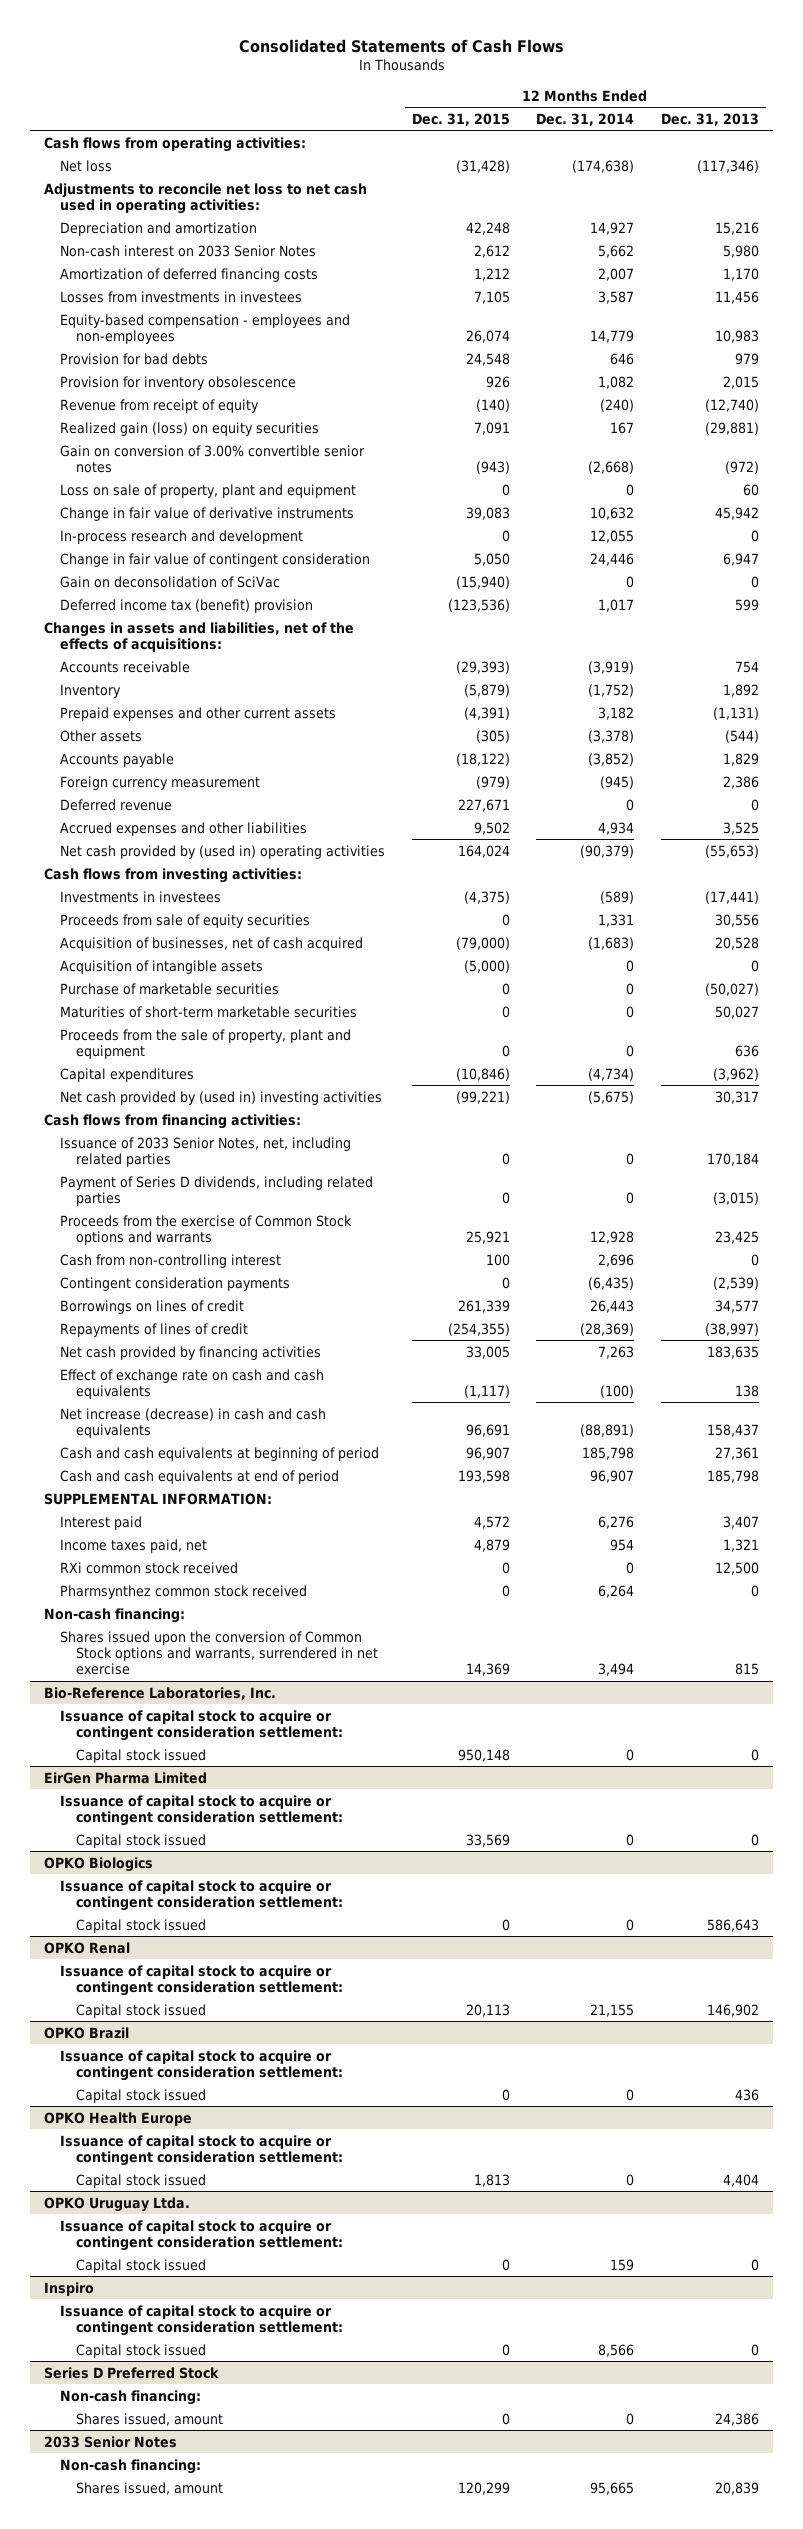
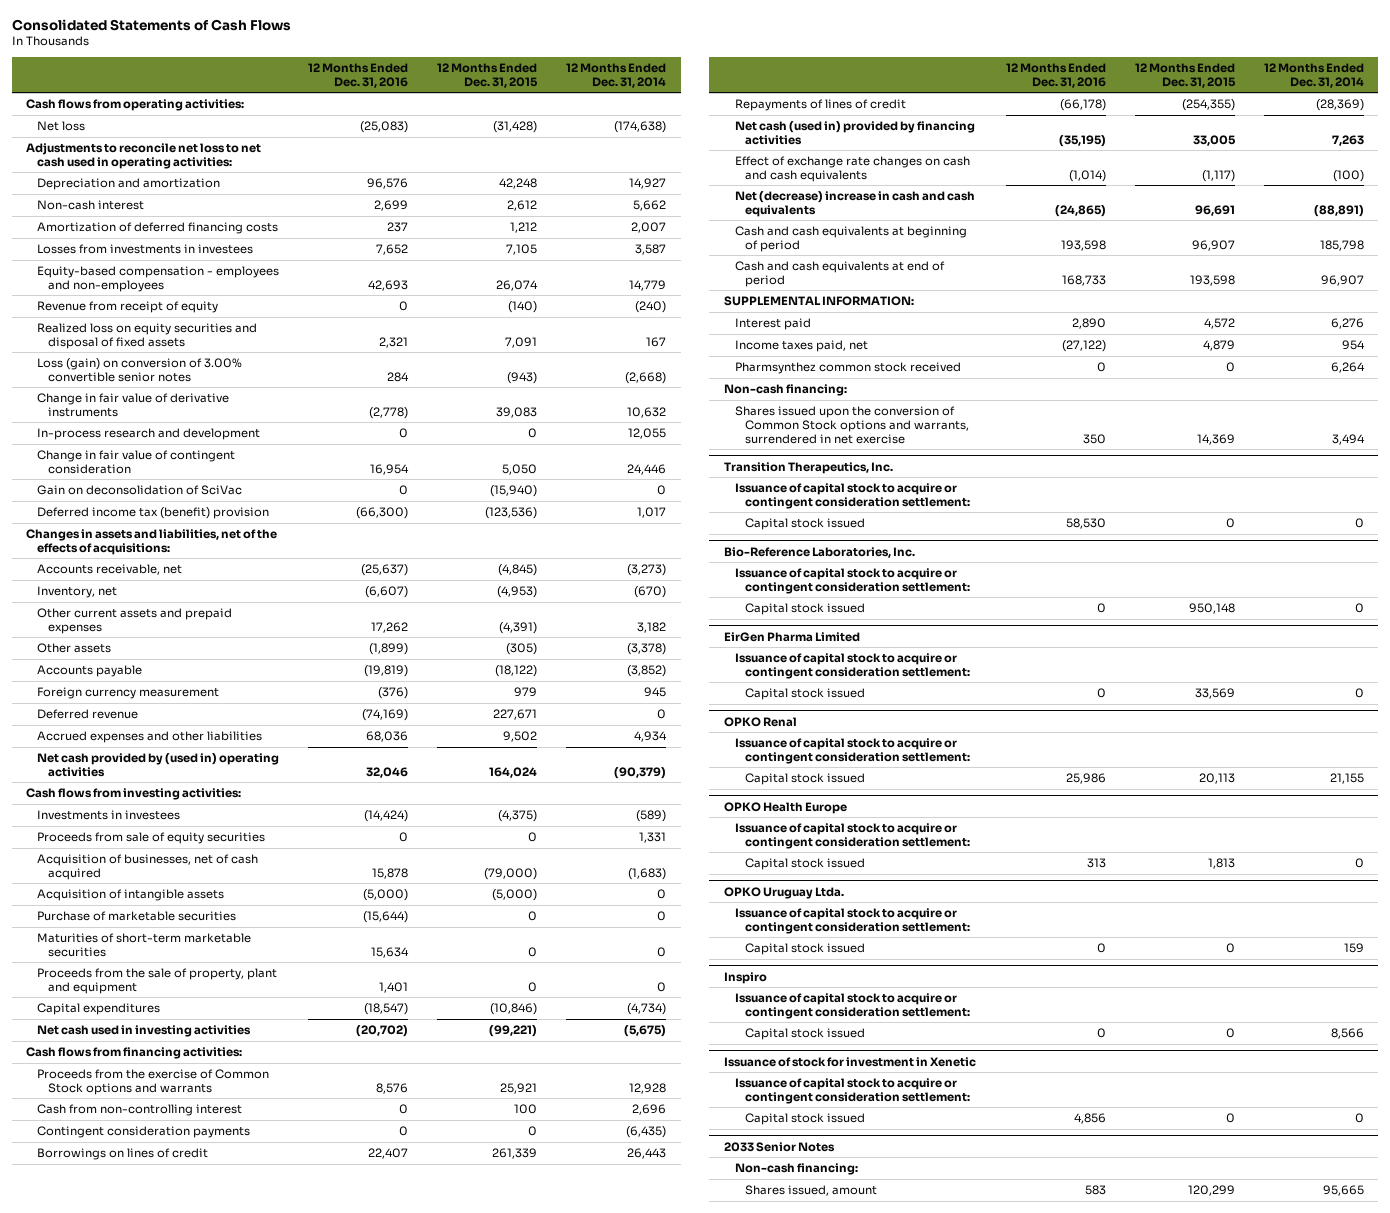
- | 12 Months Ended Dec. 31, 2015 | 12 Months Ended Dec. 31, 2014 | 12 Months Ended Dec. 31, 2013
+ | 12 Months Ended Dec. 31, 2016 | 12 Months Ended Dec. 31, 2015 | 12 Months Ended Dec. 31, 2014
- Non-cash interest on 2033 Senior Notes | 2,612 | 5,662 | 5,980
+ Non-cash interest | 2,699 | 2,612 | 5,662
- Provision for bad debts | 24,548 | 646 | 979
- Provision for inventory obsolescence | 926 | 1,082 | 2,015
- Realized gain (loss) on equity securities | 7,091 | 167 | (29,881)
- Gain on conversion of 3.00% convertible senior notes | (943) | (2,668) | (972)
- Loss on sale of property, plant and equipment | 0 | 0 | 60
+ Realized loss on equity securities and disposal of fixed assets | 2,321 | 7,091 | 167
+ Loss (gain) on conversion of 3.00% convertible senior notes | 284 | (943) | (2,668)
- Accounts receivable | (29,393) | (3,919) | 754
- Inventory | (5,879) | (1,752) | 1,892
- Prepaid expenses and other current assets | (4,391) | 3,182 | (1,131)
+ Accounts receivable, net | (25,637) | (4,845) | (3,273)
+ Inventory, net | (6,607) | (4,953) | (670)
+ Other current assets and prepaid expenses | 17,262 | (4,391) | 3,182
- Foreign currency measurement | (979) | (945) | 2,386
+ Foreign currency measurement | (376) | 979 | 945
- Net cash provided by (used in) investing activities | (99,221) | (5,675) | 30,317
+ Net cash used in investing activities | (20,702) | (99,221) | (5,675)
- Issuance of 2033 Senior Notes, net, including related parties | 0 | 0 | 170,184
- Payment of Series D dividends, including related parties | 0 | 0 | (3,015)
- Net cash provided by financing activities | 33,005 | 7,263 | 183,635
- Effect of exchange rate on cash and cash equivalents | (1,117) | (100) | 138
- Net increase (decrease) in cash and cash equivalents | 96,691 | (88,891) | 158,437
+ Net cash (used in) provided by financing activities | (35,195) | 33,005 | 7,263
+ Effect of exchange rate changes on cash and cash equivalents | (1,014) | (1,117) | (100)
+ Net (decrease) increase in cash and cash equivalents | (24,865) | 96,691 | (88,891)
- RXi common stock received | 0 | 0 | 12,500
+ Transition Therapeutics, Inc.
+ Issuance of capital stock to acquire or contingent consideration settlement:
+ Capital stock issued | 58,530 | 0 | 0
- OPKO Biologics
- Issuance of capital stock to acquire or contingent consideration settlement:
- Capital stock issued | 0 | 0 | 586,643
- OPKO Brazil
- Issuance of capital stock to acquire or contingent consideration settlement:
- Capital stock issued | 0 | 0 | 436
- Series D Preferred Stock
- Non-cash financing:
- Shares issued, amount | 0 | 0 | 24,386
+ Issuance of stock for investment in Xenetic
+ Issuance of capital stock to acquire or contingent consideration settlement:
+ Capital stock issued | 4,856 | 0 | 0

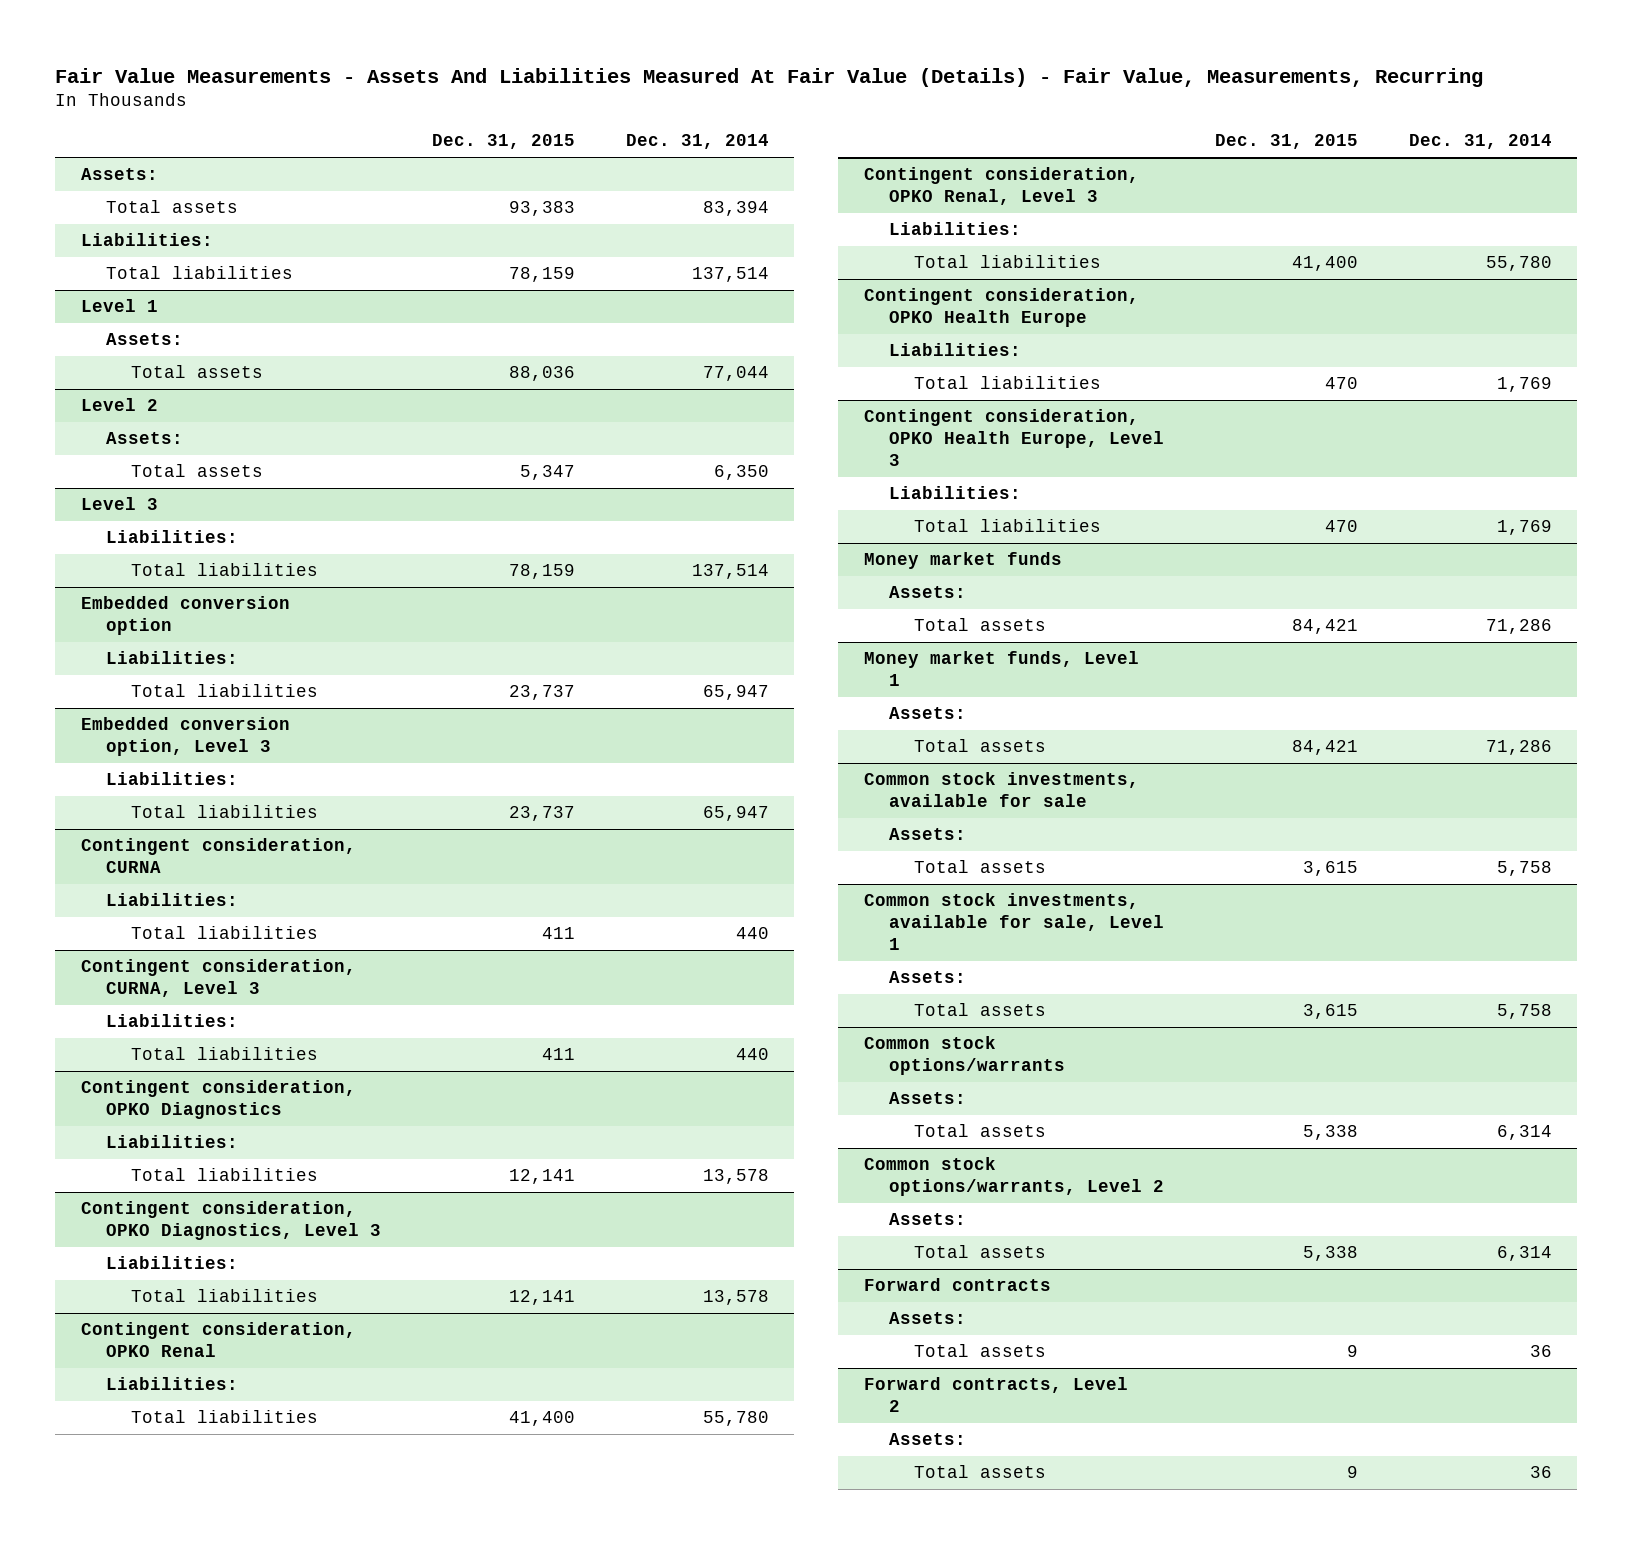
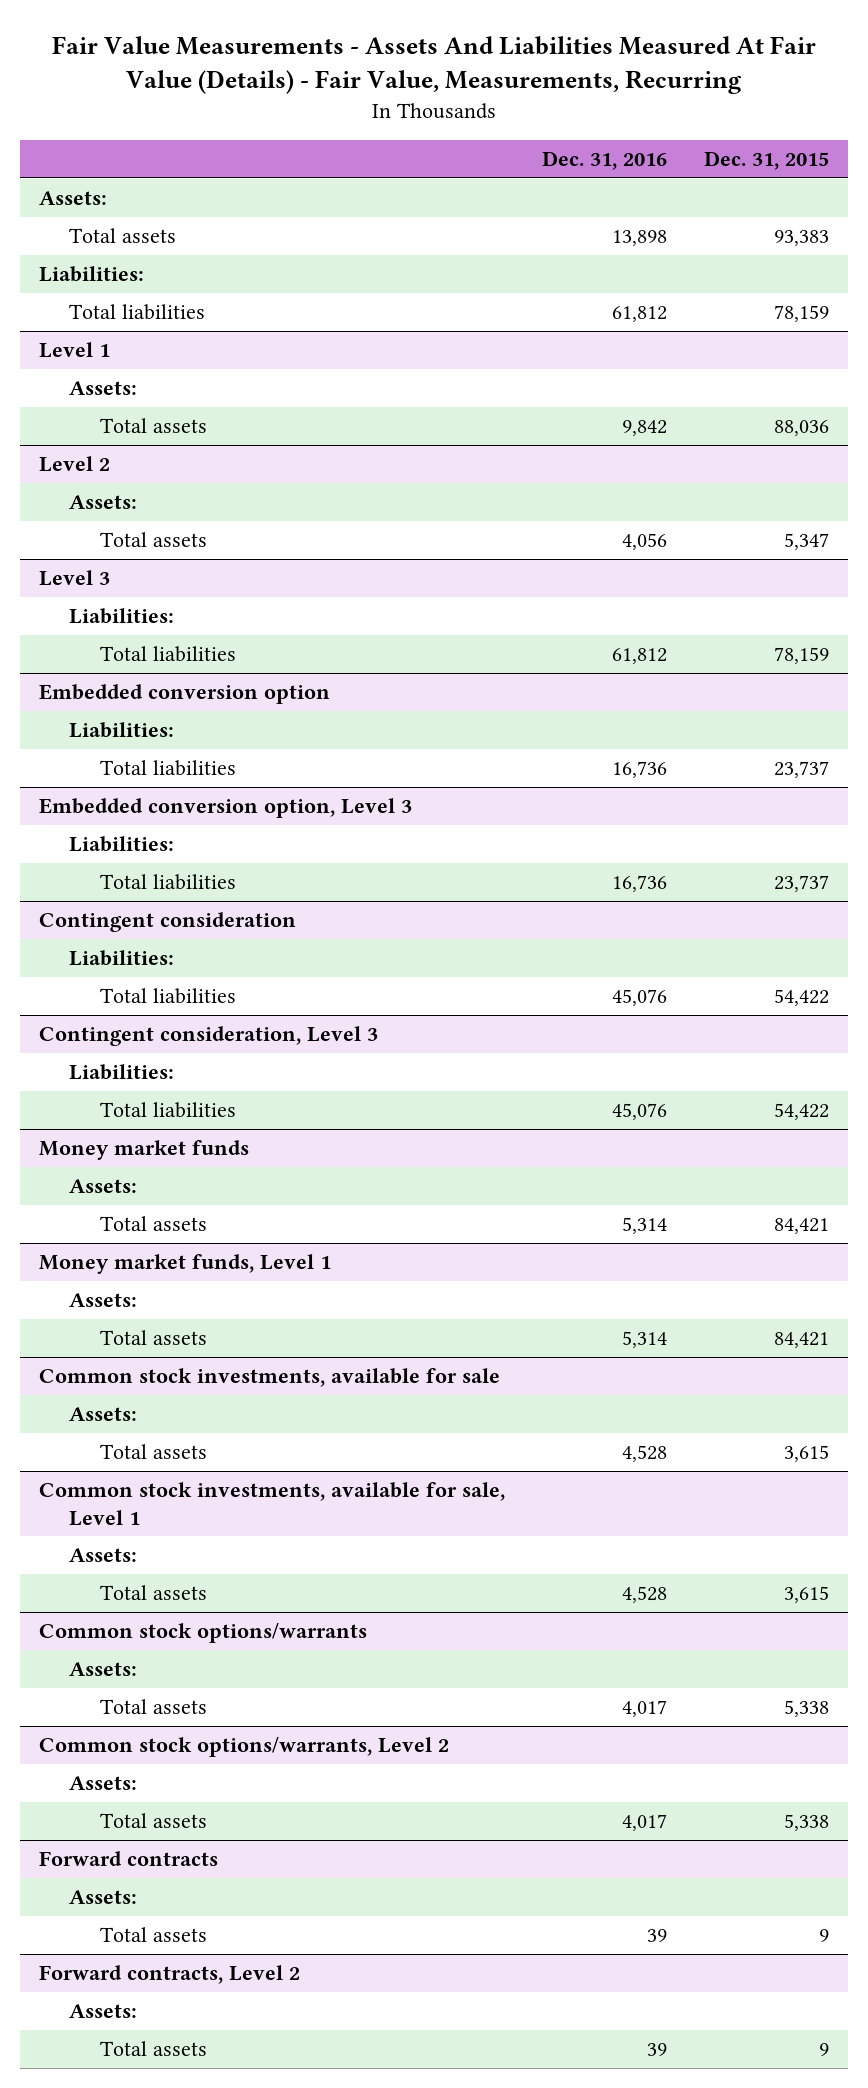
- | Dec. 31, 2015 | Dec. 31, 2014
+ | Dec. 31, 2016 | Dec. 31, 2015
- Contingent consideration, CURNA
- Liabilities:
- Total liabilities | 411 | 440
- Contingent consideration, CURNA, Level 3
- Liabilities:
- Total liabilities | 411 | 440
- Contingent consideration, OPKO Diagnostics
- Liabilities:
- Total liabilities | 12,141 | 13,578
- Contingent consideration, OPKO Diagnostics, Level 3
- Liabilities:
- Total liabilities | 12,141 | 13,578
- Contingent consideration, OPKO Renal
- Liabilities:
- Total liabilities | 41,400 | 55,780
- Contingent consideration, OPKO Renal, Level 3
- Liabilities:
- Total liabilities | 41,400 | 55,780
- Contingent consideration, OPKO Health Europe
+ Contingent consideration
- Total liabilities | 470 | 1,769
- Contingent consideration, OPKO Health Europe, Level 3
+ Total liabilities | 45,076 | 54,422
+ Contingent consideration, Level 3
- Total liabilities | 470 | 1,769
+ Total liabilities | 45,076 | 54,422

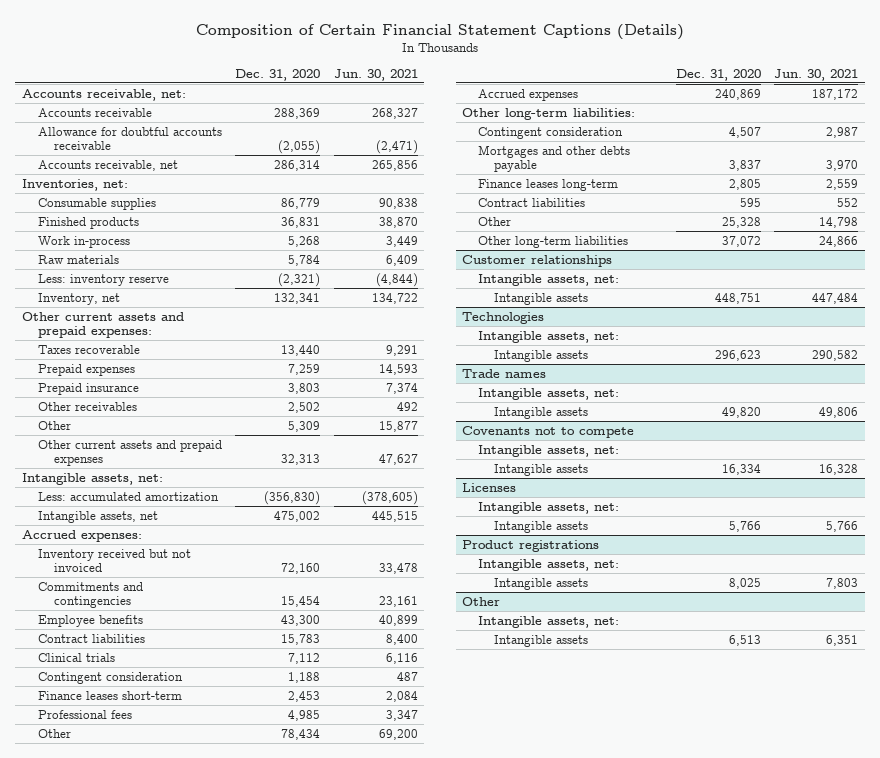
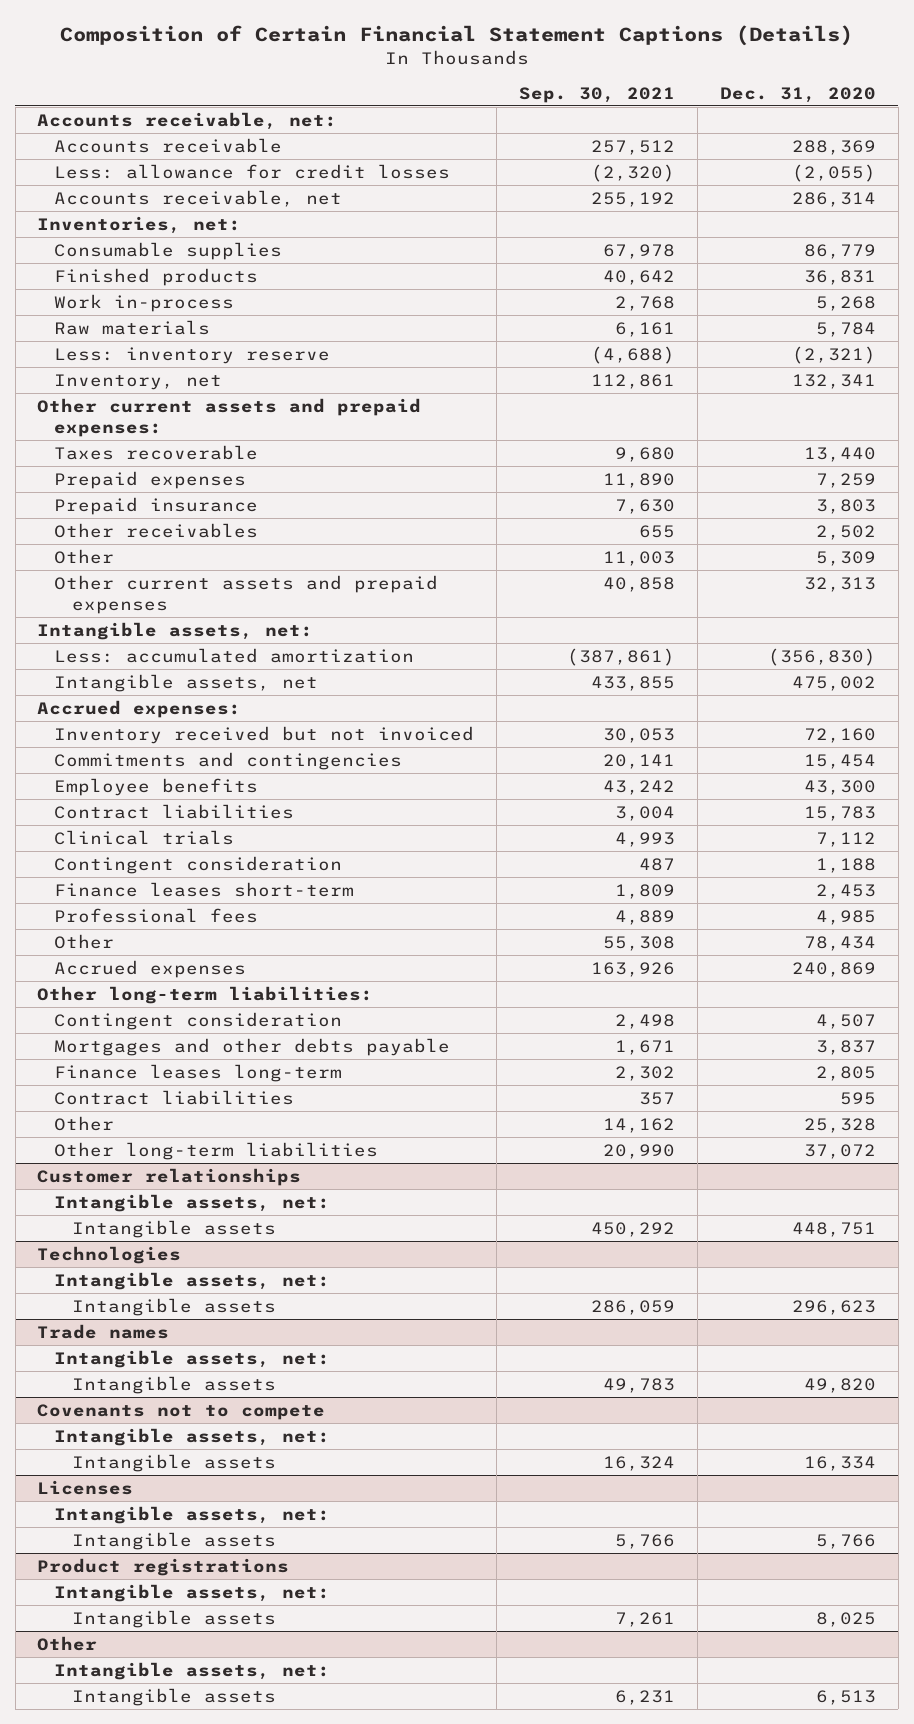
- | Dec. 31, 2020 | Jun. 30, 2021
+ | Sep. 30, 2021 | Dec. 31, 2020
- Allowance for doubtful accounts receivable | (2,055) | (2,471)
+ Less: allowance for credit losses | (2,320) | (2,055)

